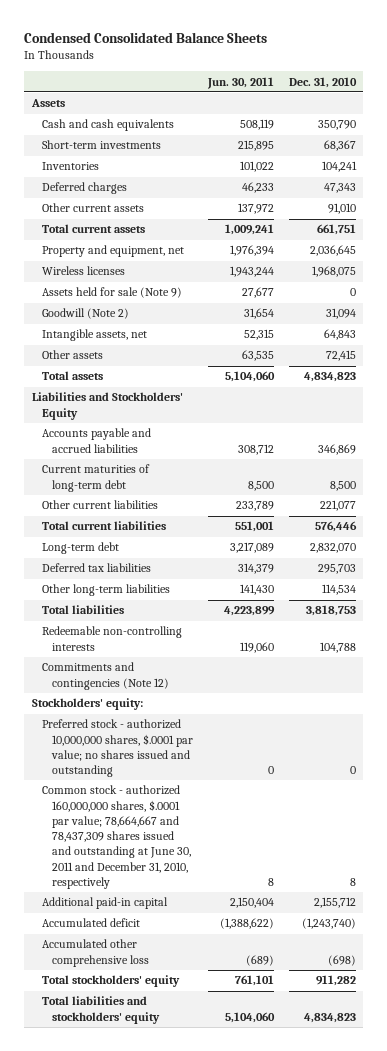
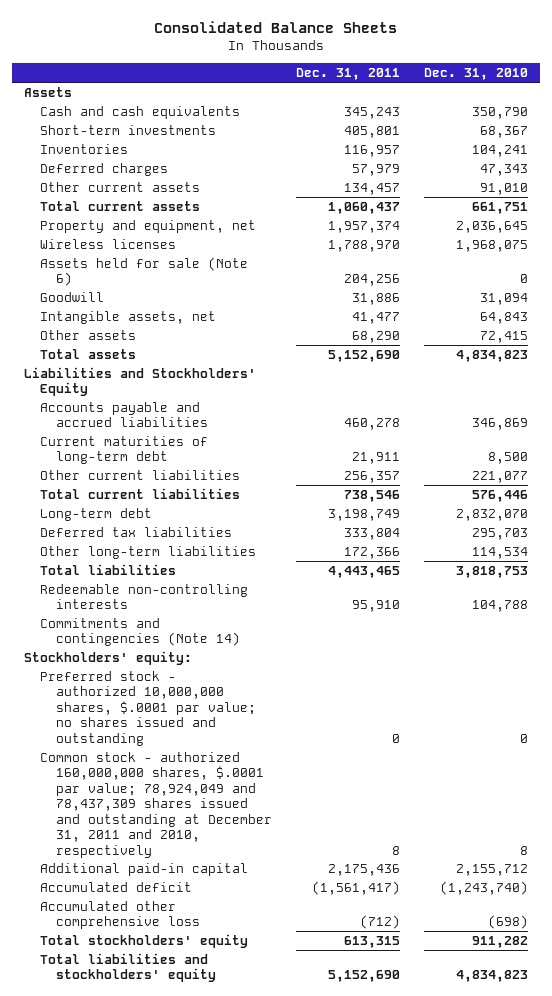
- Condensed Consolidated Balance Sheets
+ Consolidated Balance Sheets
- | Jun. 30, 2011 | Dec. 31, 2010
+ | Dec. 31, 2011 | Dec. 31, 2010
- Assets held for sale (Note 9) | 27,677 | 0
- Goodwill (Note 2) | 31,654 | 31,094
+ Assets held for sale (Note 6) | 204,256 | 0
+ Goodwill | 31,886 | 31,094
- Commitments and contingencies (Note 12)
+ Commitments and contingencies (Note 14)
- Common stock - authorized 160,000,000 shares, $.0001 par value; 78,664,667 and 78,437,309 shares issued and outstanding at June 30, 2011 and December 31, 2010, respectively | 8 | 8
+ Common stock - authorized 160,000,000 shares, $.0001 par value; 78,924,049 and 78,437,309 shares issued and outstanding at December 31, 2011 and 2010, respectively | 8 | 8

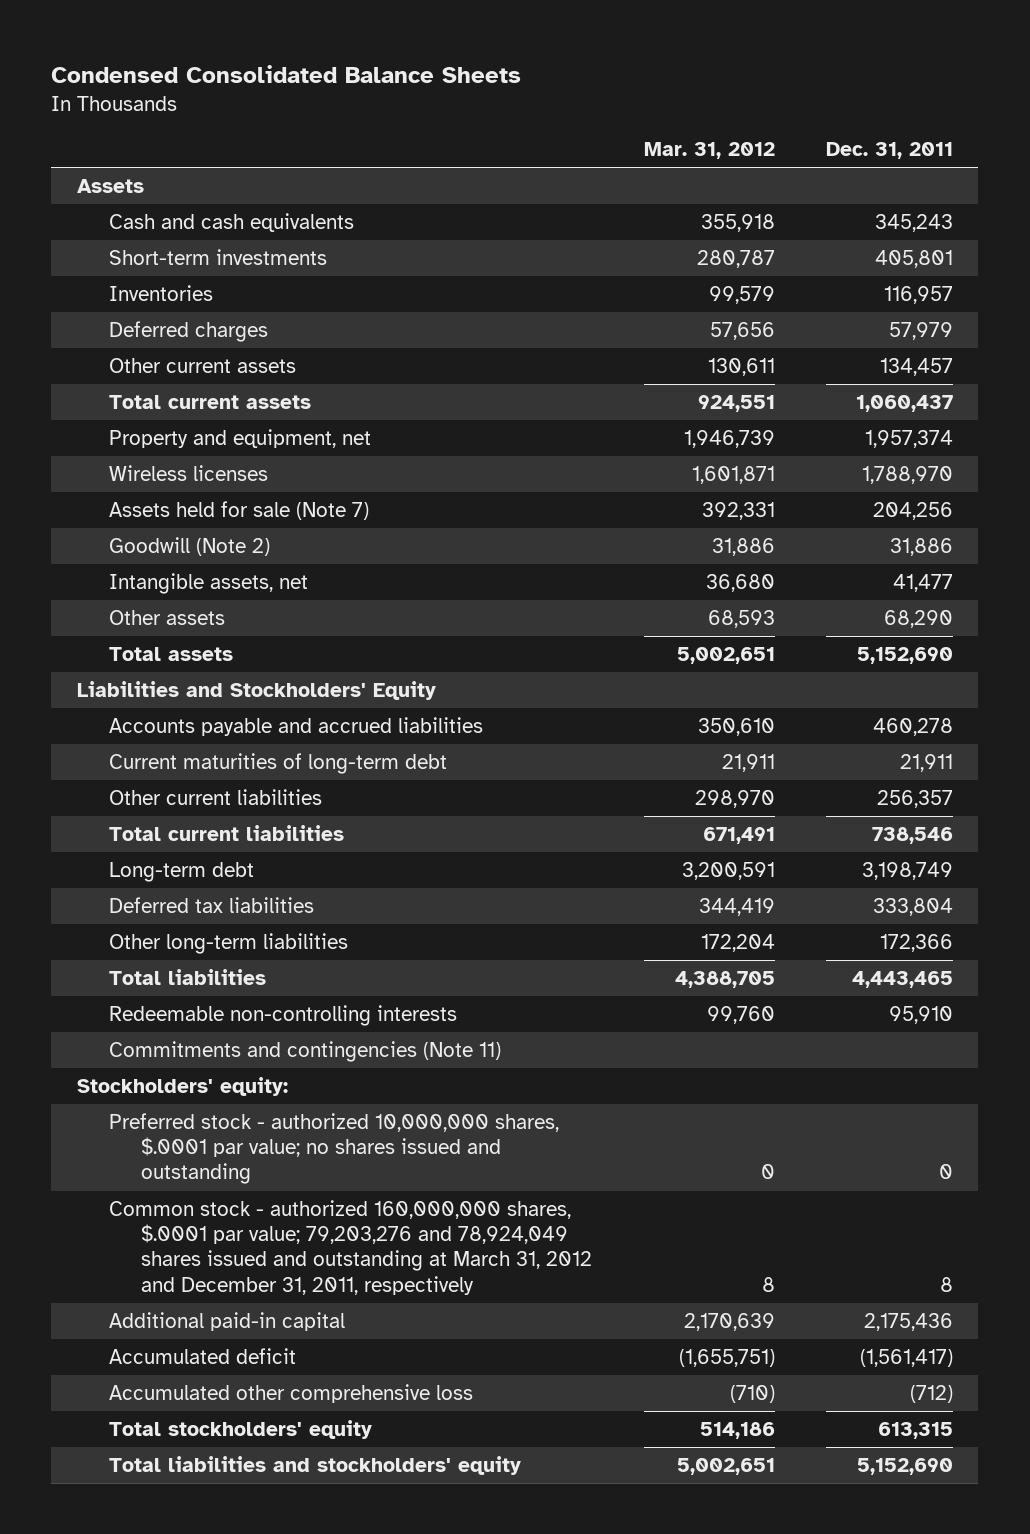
- Consolidated Balance Sheets
+ Condensed Consolidated Balance Sheets
- | Dec. 31, 2011 | Dec. 31, 2010
+ | Mar. 31, 2012 | Dec. 31, 2011
- Assets held for sale (Note 6) | 204,256 | 0
- Goodwill | 31,886 | 31,094
+ Assets held for sale (Note 7) | 392,331 | 204,256
+ Goodwill (Note 2) | 31,886 | 31,886
- Commitments and contingencies (Note 14)
+ Commitments and contingencies (Note 11)
- Common stock - authorized 160,000,000 shares, $.0001 par value; 78,924,049 and 78,437,309 shares issued and outstanding at December 31, 2011 and 2010, respectively | 8 | 8
+ Common stock - authorized 160,000,000 shares, $.0001 par value; 79,203,276 and 78,924,049 shares issued and outstanding at March 31, 2012 and December 31, 2011, respectively | 8 | 8

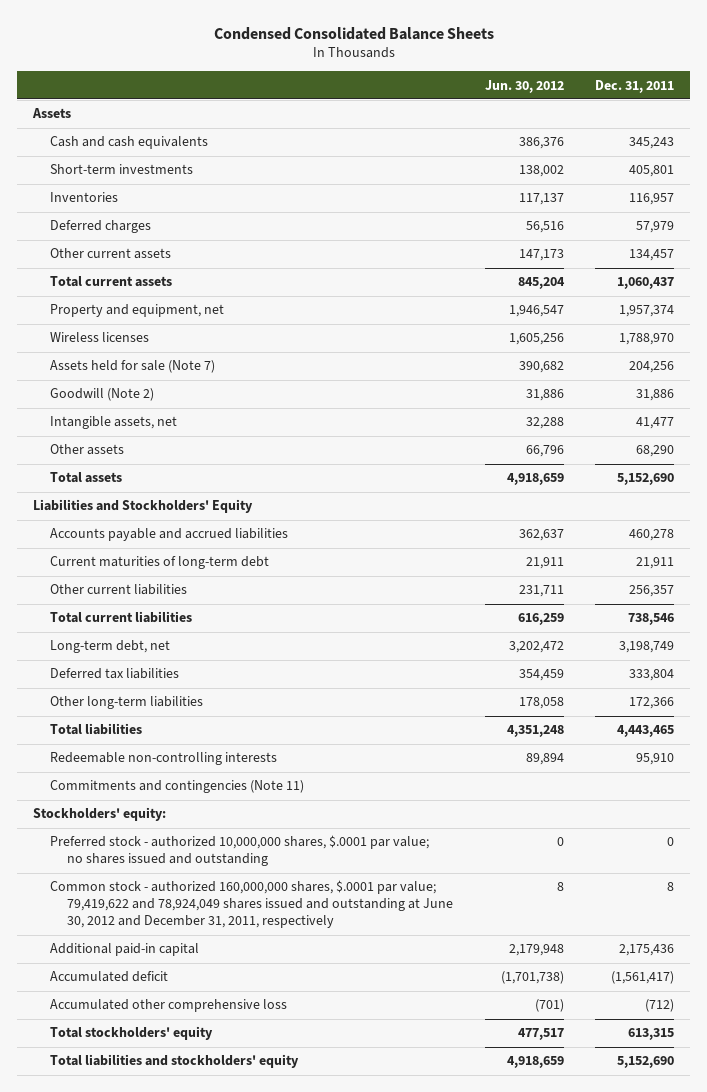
- | Mar. 31, 2012 | Dec. 31, 2011
+ | Jun. 30, 2012 | Dec. 31, 2011
- Long-term debt | 3,200,591 | 3,198,749
+ Long-term debt, net | 3,202,472 | 3,198,749
- Common stock - authorized 160,000,000 shares, $.0001 par value; 79,203,276 and 78,924,049 shares issued and outstanding at March 31, 2012 and December 31, 2011, respectively | 8 | 8
+ Common stock - authorized 160,000,000 shares, $.0001 par value; 79,419,622 and 78,924,049 shares issued and outstanding at June 30, 2012 and December 31, 2011, respectively | 8 | 8

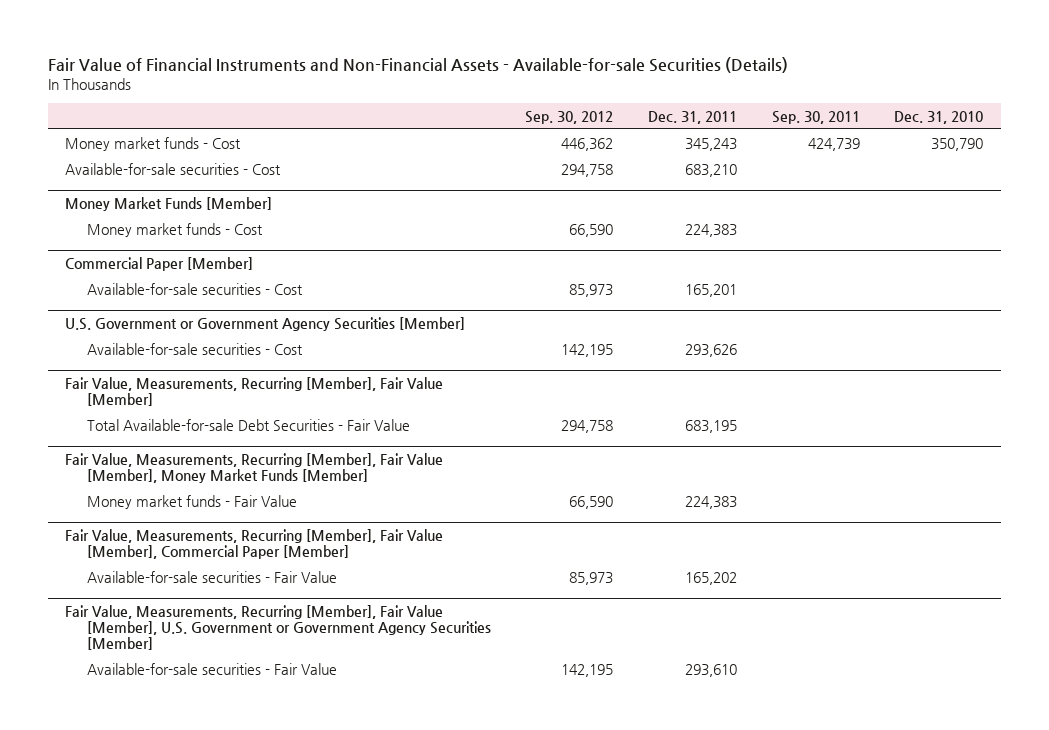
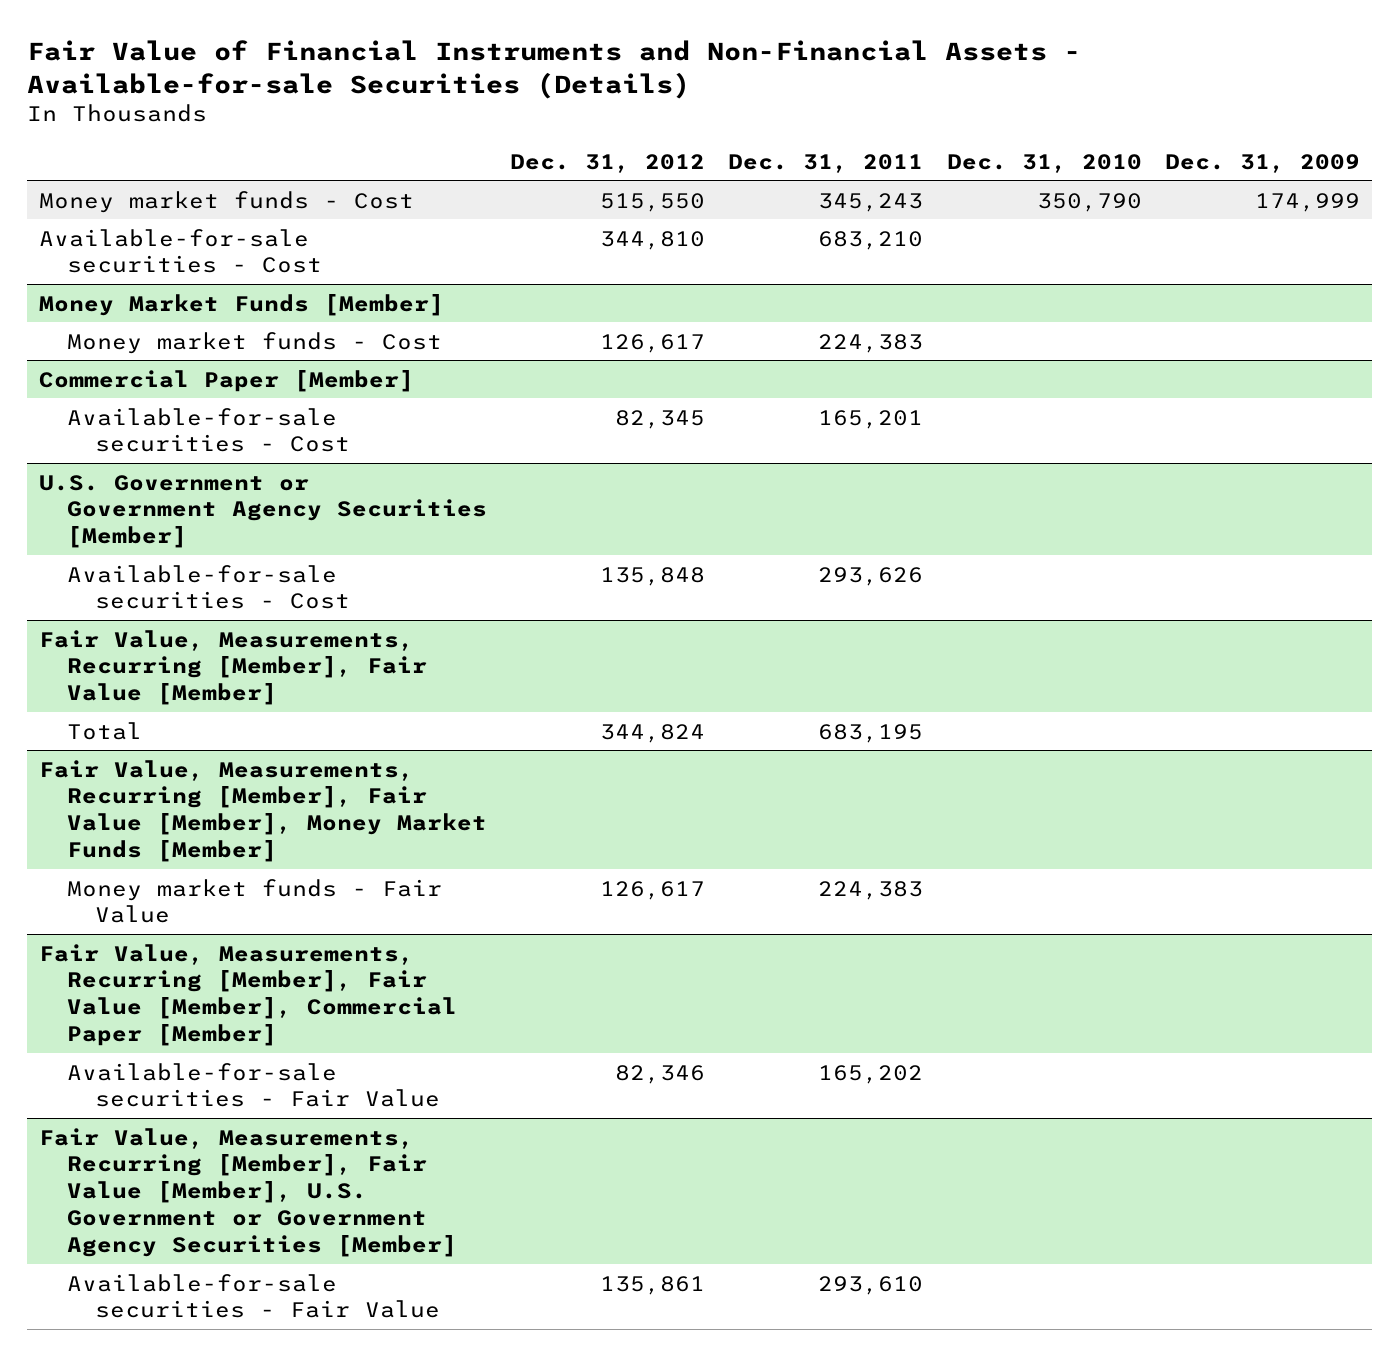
- | Sep. 30, 2012 | Dec. 31, 2011 | Sep. 30, 2011 | Dec. 31, 2010
+ | Dec. 31, 2012 | Dec. 31, 2011 | Dec. 31, 2010 | Dec. 31, 2009
@ Fair Value, Measurements, Recurring [Member], Fair Value [Member]
- Total Available-for-sale Debt Securities - Fair Value | 294,758 | 683,195 | |
+ Total | 344,824 | 683,195 | |

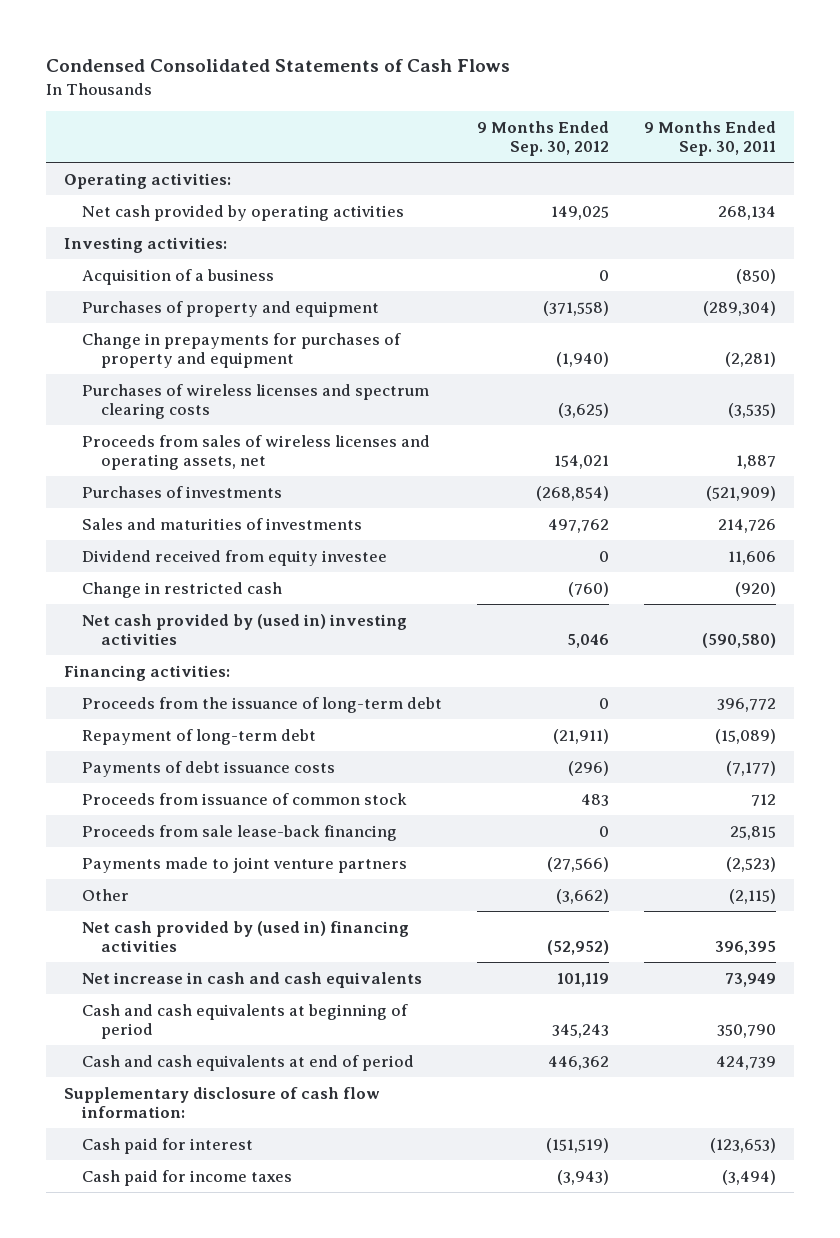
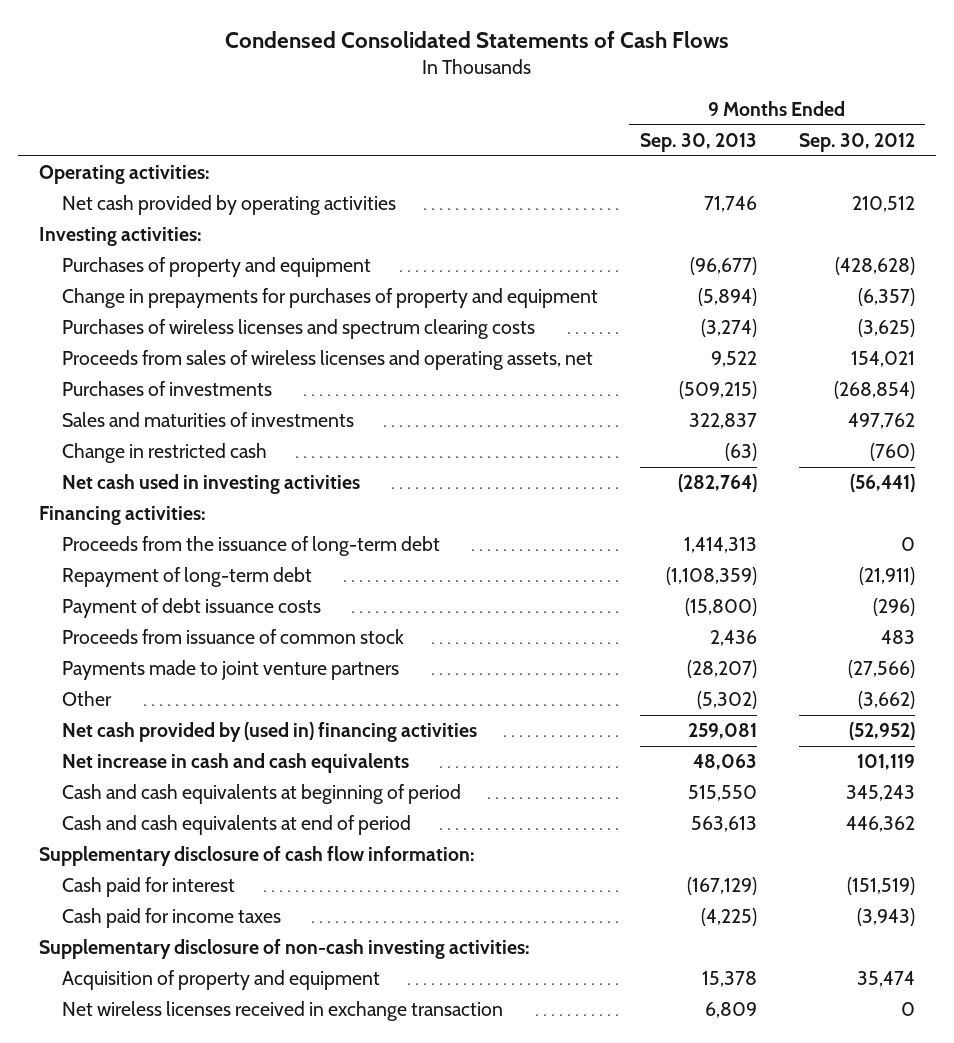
- | 9 Months Ended Sep. 30, 2012 | 9 Months Ended Sep. 30, 2011
+ | 9 Months Ended Sep. 30, 2013 | 9 Months Ended Sep. 30, 2012
- Net cash provided by operating activities | 149,025 | 268,134
+ Net cash provided by operating activities | 71,746 | 210,512
- Acquisition of a business | 0 | (850)
- Purchases of property and equipment | (371,558) | (289,304)
- Change in prepayments for purchases of property and equipment | (1,940) | (2,281)
+ Purchases of property and equipment | (96,677) | (428,628)
+ Change in prepayments for purchases of property and equipment | (5,894) | (6,357)
- Dividend received from equity investee | 0 | 11,606
- Net cash provided by (used in) investing activities | 5,046 | (590,580)
+ Net cash used in investing activities | (282,764) | (56,441)
- Payments of debt issuance costs | (296) | (7,177)
+ Payment of debt issuance costs | (15,800) | (296)
- Proceeds from sale lease-back financing | 0 | 25,815
+ Supplementary disclosure of non-cash investing activities:
+ Acquisition of property and equipment | 15,378 | 35,474
+ Net wireless licenses received in exchange transaction | 6,809 | 0

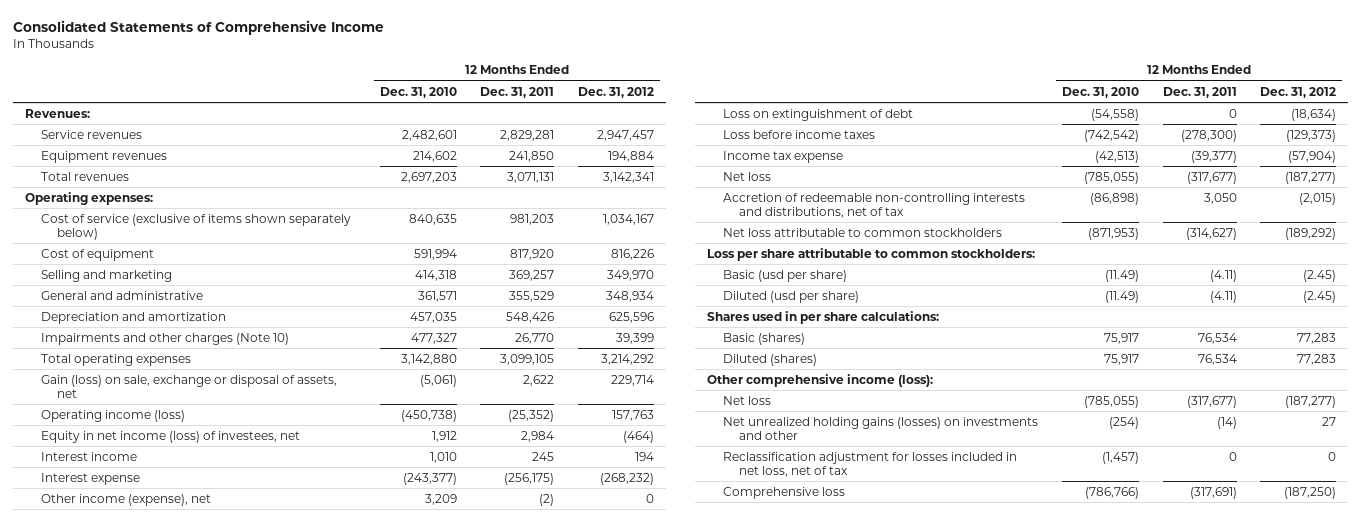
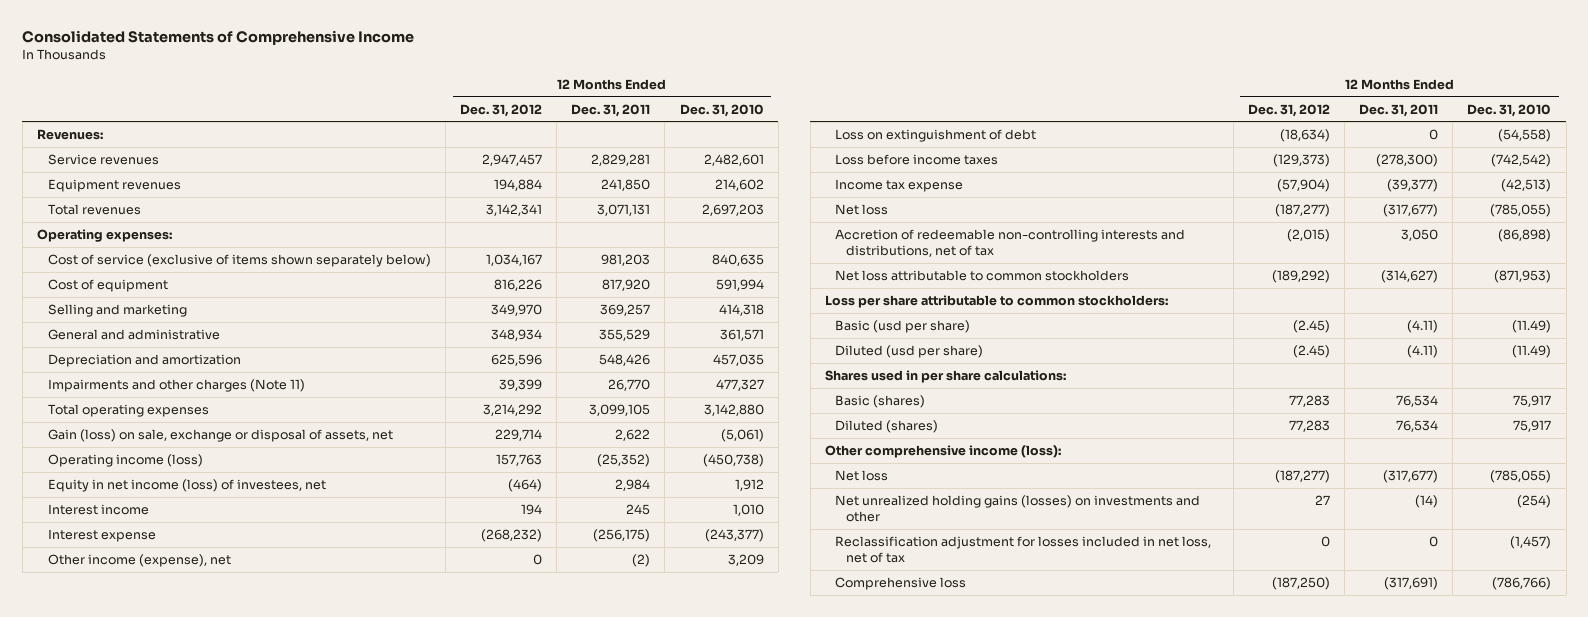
- | 12 Months Ended Dec. 31, 2010 | 12 Months Ended Dec. 31, 2011 | 12 Months Ended Dec. 31, 2012
+ | 12 Months Ended Dec. 31, 2012 | 12 Months Ended Dec. 31, 2011 | 12 Months Ended Dec. 31, 2010
- Impairments and other charges (Note 10) | 477,327 | 26,770 | 39,399
+ Impairments and other charges (Note 11) | 39,399 | 26,770 | 477,327

